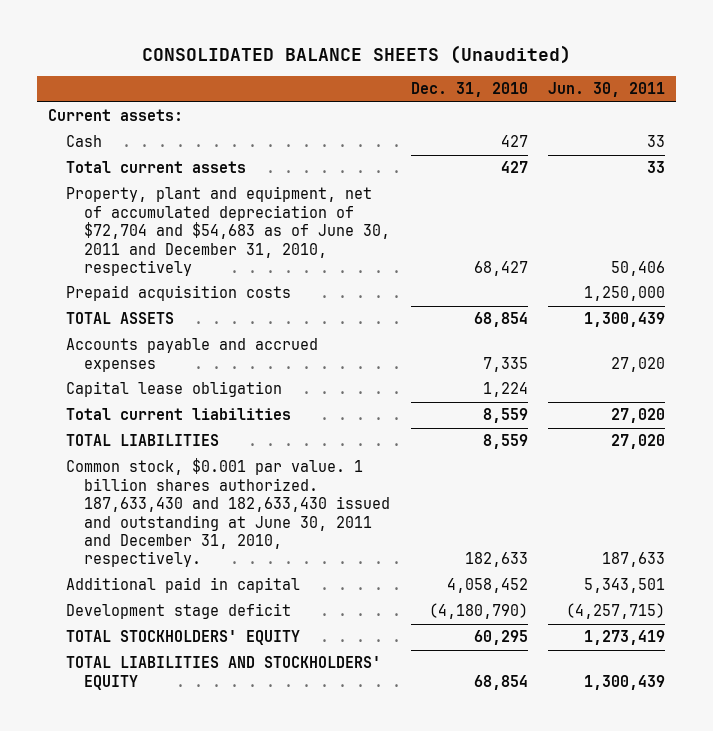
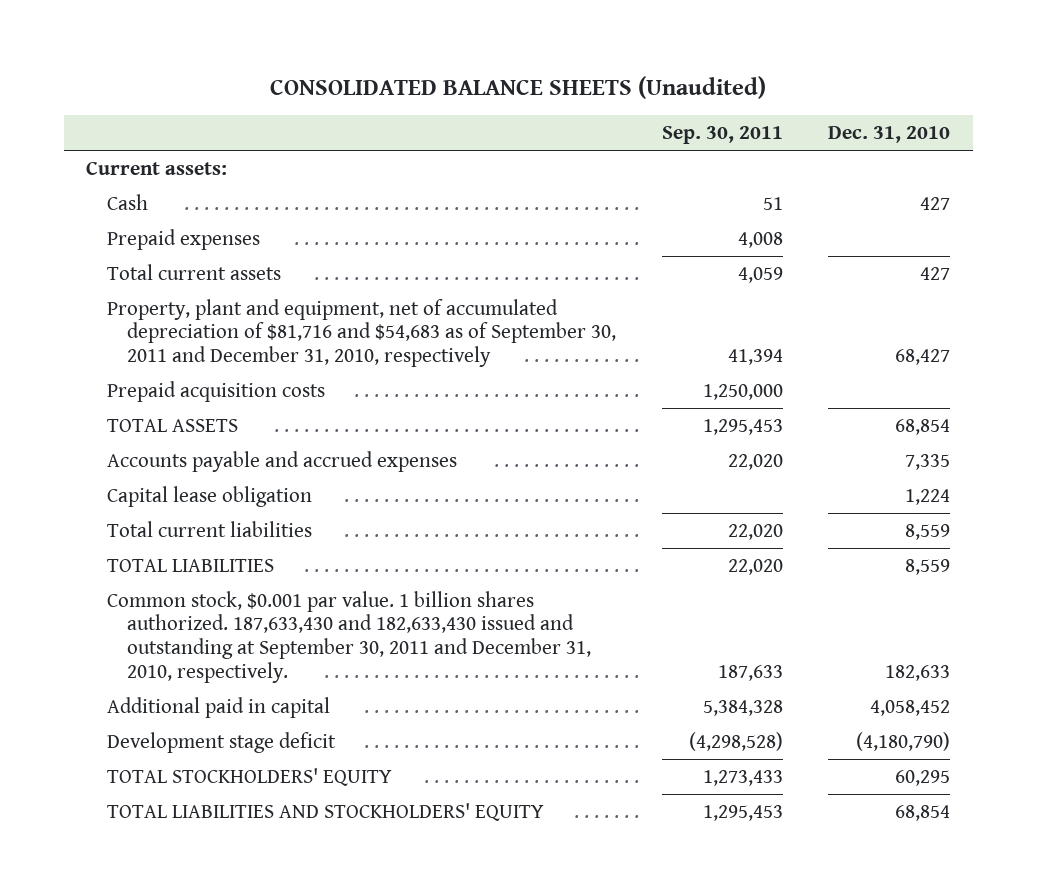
- | Dec. 31, 2010 | Jun. 30, 2011
+ | Sep. 30, 2011 | Dec. 31, 2010
+ Prepaid expenses | 4,008 |
- Property, plant and equipment, net of accumulated depreciation of $72,704 and $54,683 as of June 30, 2011 and December 31, 2010, respectively | 68,427 | 50,406
+ Property, plant and equipment, net of accumulated depreciation of $81,716 and $54,683 as of September 30, 2011 and December 31, 2010, respectively | 41,394 | 68,427
- Common stock, $0.001 par value. 1 billion shares authorized. 187,633,430 and 182,633,430 issued and outstanding at June 30, 2011 and December 31, 2010, respectively. | 182,633 | 187,633
+ Common stock, $0.001 par value. 1 billion shares authorized. 187,633,430 and 182,633,430 issued and outstanding at September 30, 2011 and December 31, 2010, respectively. | 187,633 | 182,633

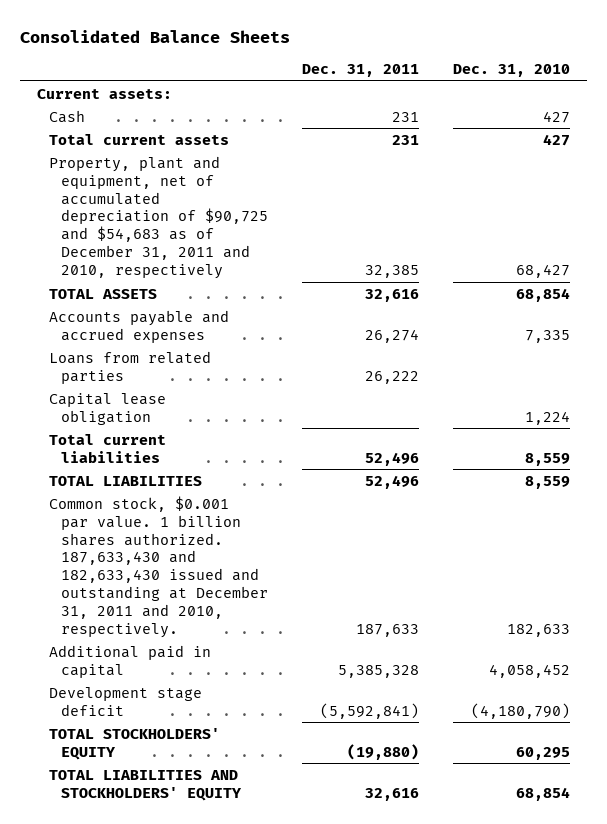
- CONSOLIDATED BALANCE SHEETS (Unaudited)
+ Consolidated Balance Sheets
- | Sep. 30, 2011 | Dec. 31, 2010
+ | Dec. 31, 2011 | Dec. 31, 2010
- Prepaid expenses | 4,008 |
- Property, plant and equipment, net of accumulated depreciation of $81,716 and $54,683 as of September 30, 2011 and December 31, 2010, respectively | 41,394 | 68,427
- Prepaid acquisition costs | 1,250,000 |
+ Property, plant and equipment, net of accumulated depreciation of $90,725 and $54,683 as of December 31, 2011 and 2010, respectively | 32,385 | 68,427
+ Loans from related parties | 26,222 |
- Common stock, $0.001 par value. 1 billion shares authorized. 187,633,430 and 182,633,430 issued and outstanding at September 30, 2011 and December 31, 2010, respectively. | 187,633 | 182,633
+ Common stock, $0.001 par value. 1 billion shares authorized. 187,633,430 and 182,633,430 issued and outstanding at December 31, 2011 and 2010, respectively. | 187,633 | 182,633

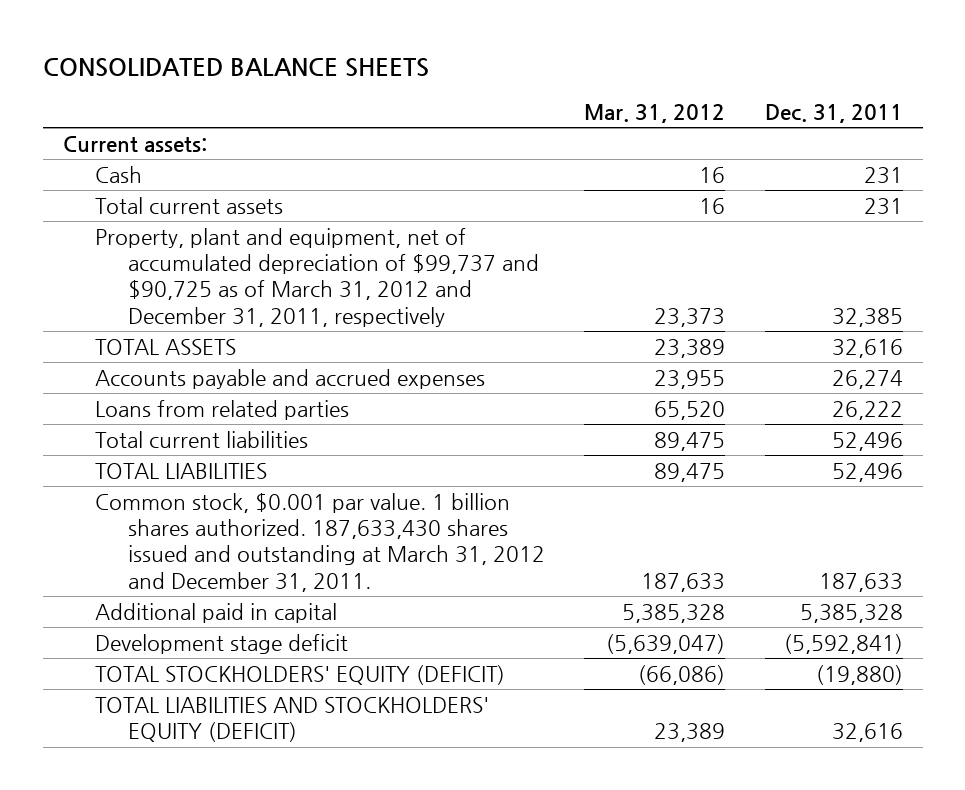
- Consolidated Balance Sheets
+ CONSOLIDATED BALANCE SHEETS
- | Dec. 31, 2011 | Dec. 31, 2010
+ | Mar. 31, 2012 | Dec. 31, 2011
- Property, plant and equipment, net of accumulated depreciation of $90,725 and $54,683 as of December 31, 2011 and 2010, respectively | 32,385 | 68,427
+ Property, plant and equipment, net of accumulated depreciation of $99,737 and $90,725 as of March 31, 2012 and December 31, 2011, respectively | 23,373 | 32,385
- Capital lease obligation | | 1,224
- Common stock, $0.001 par value. 1 billion shares authorized. 187,633,430 and 182,633,430 issued and outstanding at December 31, 2011 and 2010, respectively. | 187,633 | 182,633
+ Common stock, $0.001 par value. 1 billion shares authorized. 187,633,430 shares issued and outstanding at March 31, 2012 and December 31, 2011. | 187,633 | 187,633
- TOTAL STOCKHOLDERS' EQUITY | (19,880) | 60,295
- TOTAL LIABILITIES AND STOCKHOLDERS' EQUITY | 32,616 | 68,854
+ TOTAL STOCKHOLDERS' EQUITY (DEFICIT) | (66,086) | (19,880)
+ TOTAL LIABILITIES AND STOCKHOLDERS' EQUITY (DEFICIT) | 23,389 | 32,616

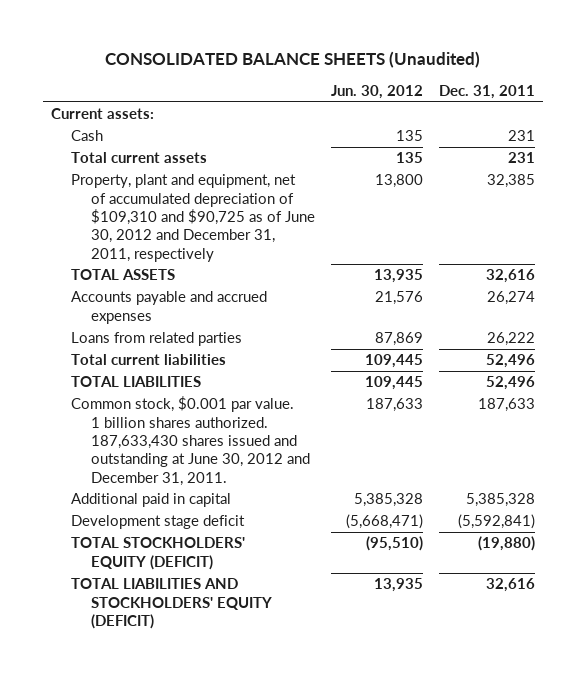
- CONSOLIDATED BALANCE SHEETS
+ CONSOLIDATED BALANCE SHEETS (Unaudited)
- | Mar. 31, 2012 | Dec. 31, 2011
+ | Jun. 30, 2012 | Dec. 31, 2011
- Property, plant and equipment, net of accumulated depreciation of $99,737 and $90,725 as of March 31, 2012 and December 31, 2011, respectively | 23,373 | 32,385
+ Property, plant and equipment, net of accumulated depreciation of $109,310 and $90,725 as of June 30, 2012 and December 31, 2011, respectively | 13,800 | 32,385
- Common stock, $0.001 par value. 1 billion shares authorized. 187,633,430 shares issued and outstanding at March 31, 2012 and December 31, 2011. | 187,633 | 187,633
+ Common stock, $0.001 par value. 1 billion shares authorized. 187,633,430 shares issued and outstanding at June 30, 2012 and December 31, 2011. | 187,633 | 187,633

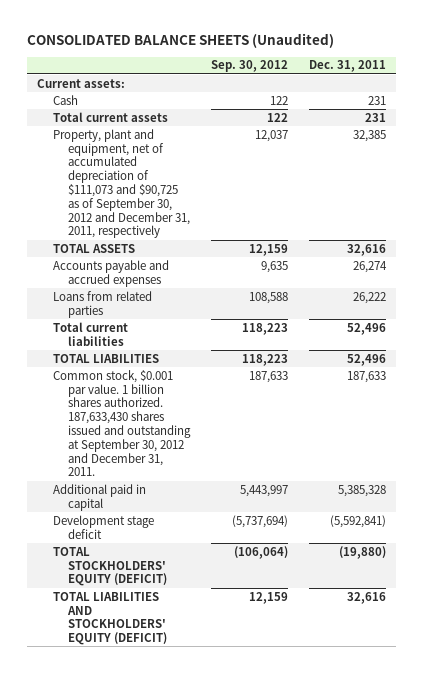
- | Jun. 30, 2012 | Dec. 31, 2011
+ | Sep. 30, 2012 | Dec. 31, 2011
- Property, plant and equipment, net of accumulated depreciation of $109,310 and $90,725 as of June 30, 2012 and December 31, 2011, respectively | 13,800 | 32,385
+ Property, plant and equipment, net of accumulated depreciation of $111,073 and $90,725 as of September 30, 2012 and December 31, 2011, respectively | 12,037 | 32,385
- Common stock, $0.001 par value. 1 billion shares authorized. 187,633,430 shares issued and outstanding at June 30, 2012 and December 31, 2011. | 187,633 | 187,633
+ Common stock, $0.001 par value. 1 billion shares authorized. 187,633,430 shares issued and outstanding at September 30, 2012 and December 31, 2011. | 187,633 | 187,633

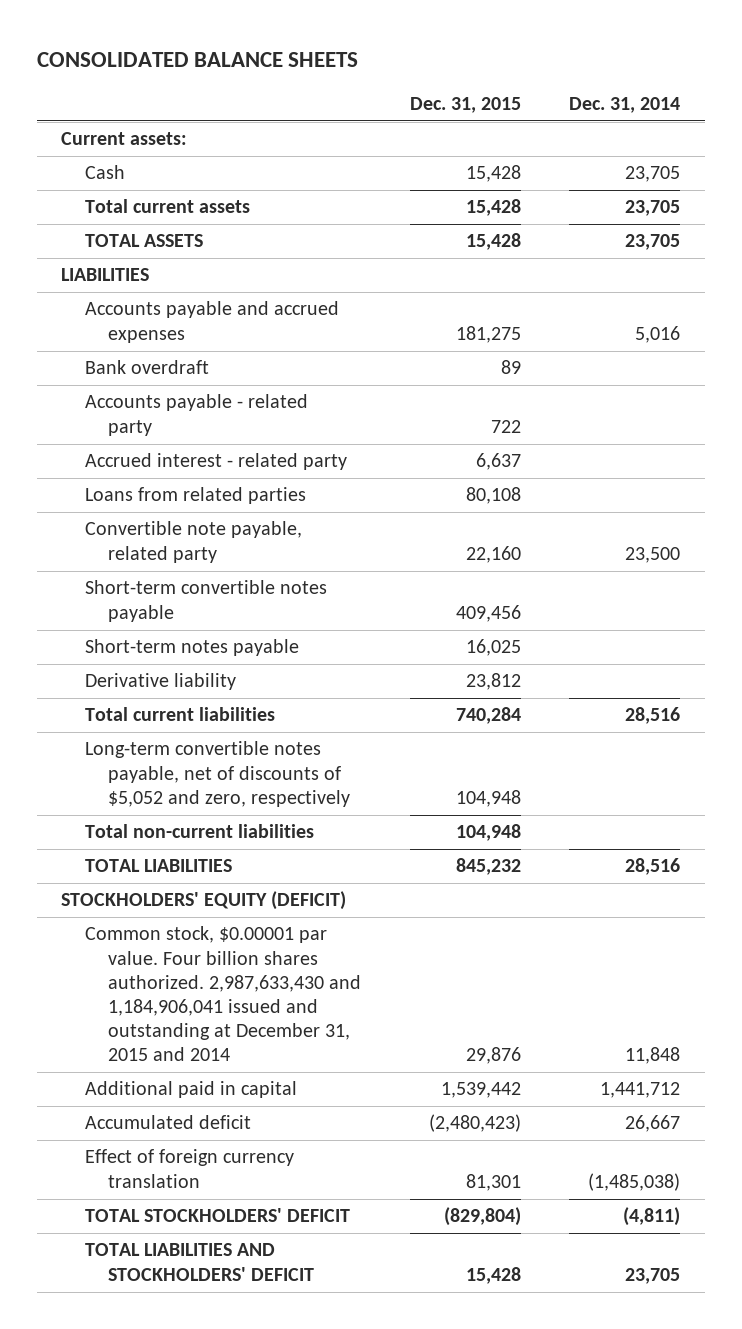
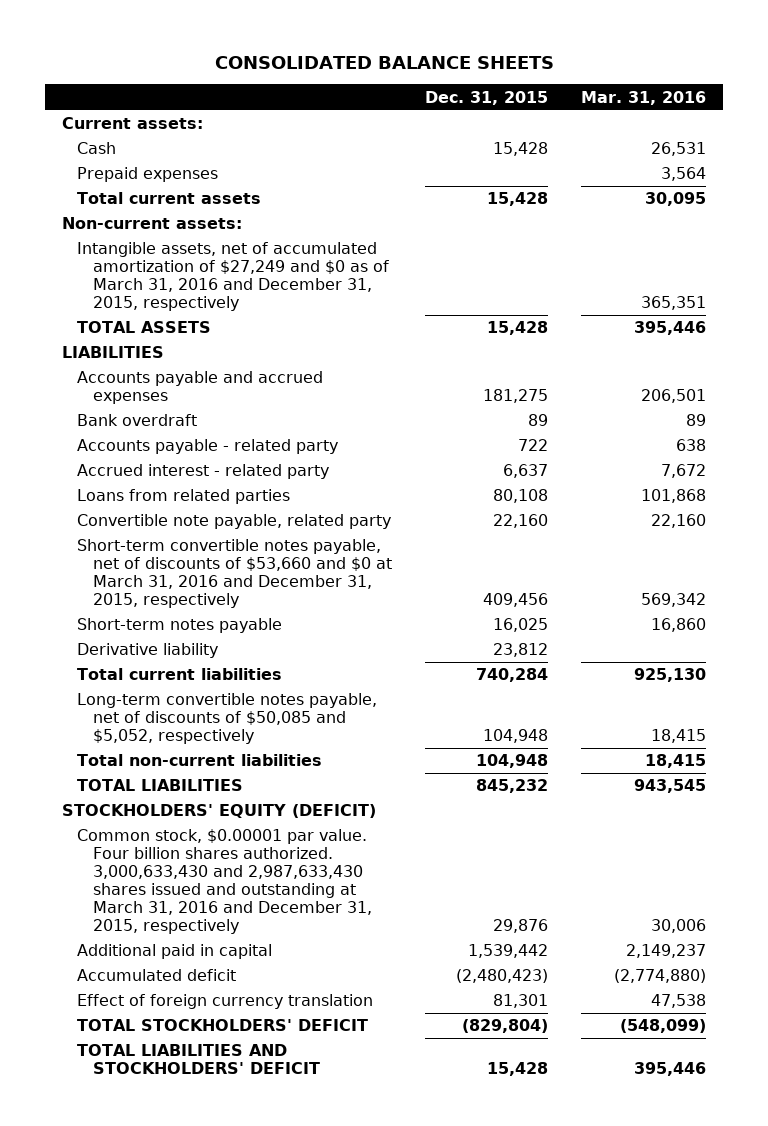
- | Dec. 31, 2015 | Dec. 31, 2014
+ | Dec. 31, 2015 | Mar. 31, 2016
+ Prepaid expenses | | 3,564
+ Non-current assets:
+ Intangible assets, net of accumulated amortization of $27,249 and $0 as of March 31, 2016 and December 31, 2015, respectively | | 365,351
- Short-term convertible notes payable | 409,456 |
+ Short-term convertible notes payable, net of discounts of $53,660 and $0 at March 31, 2016 and December 31, 2015, respectively | 409,456 | 569,342
- Long-term convertible notes payable, net of discounts of $5,052 and zero, respectively | 104,948 |
+ Long-term convertible notes payable, net of discounts of $50,085 and $5,052, respectively | 104,948 | 18,415
- Common stock, $0.00001 par value. Four billion shares authorized. 2,987,633,430 and 1,184,906,041 issued and outstanding at December 31, 2015 and 2014 | 29,876 | 11,848
+ Common stock, $0.00001 par value. Four billion shares authorized. 3,000,633,430 and 2,987,633,430 shares issued and outstanding at March 31, 2016 and December 31, 2015, respectively | 29,876 | 30,006

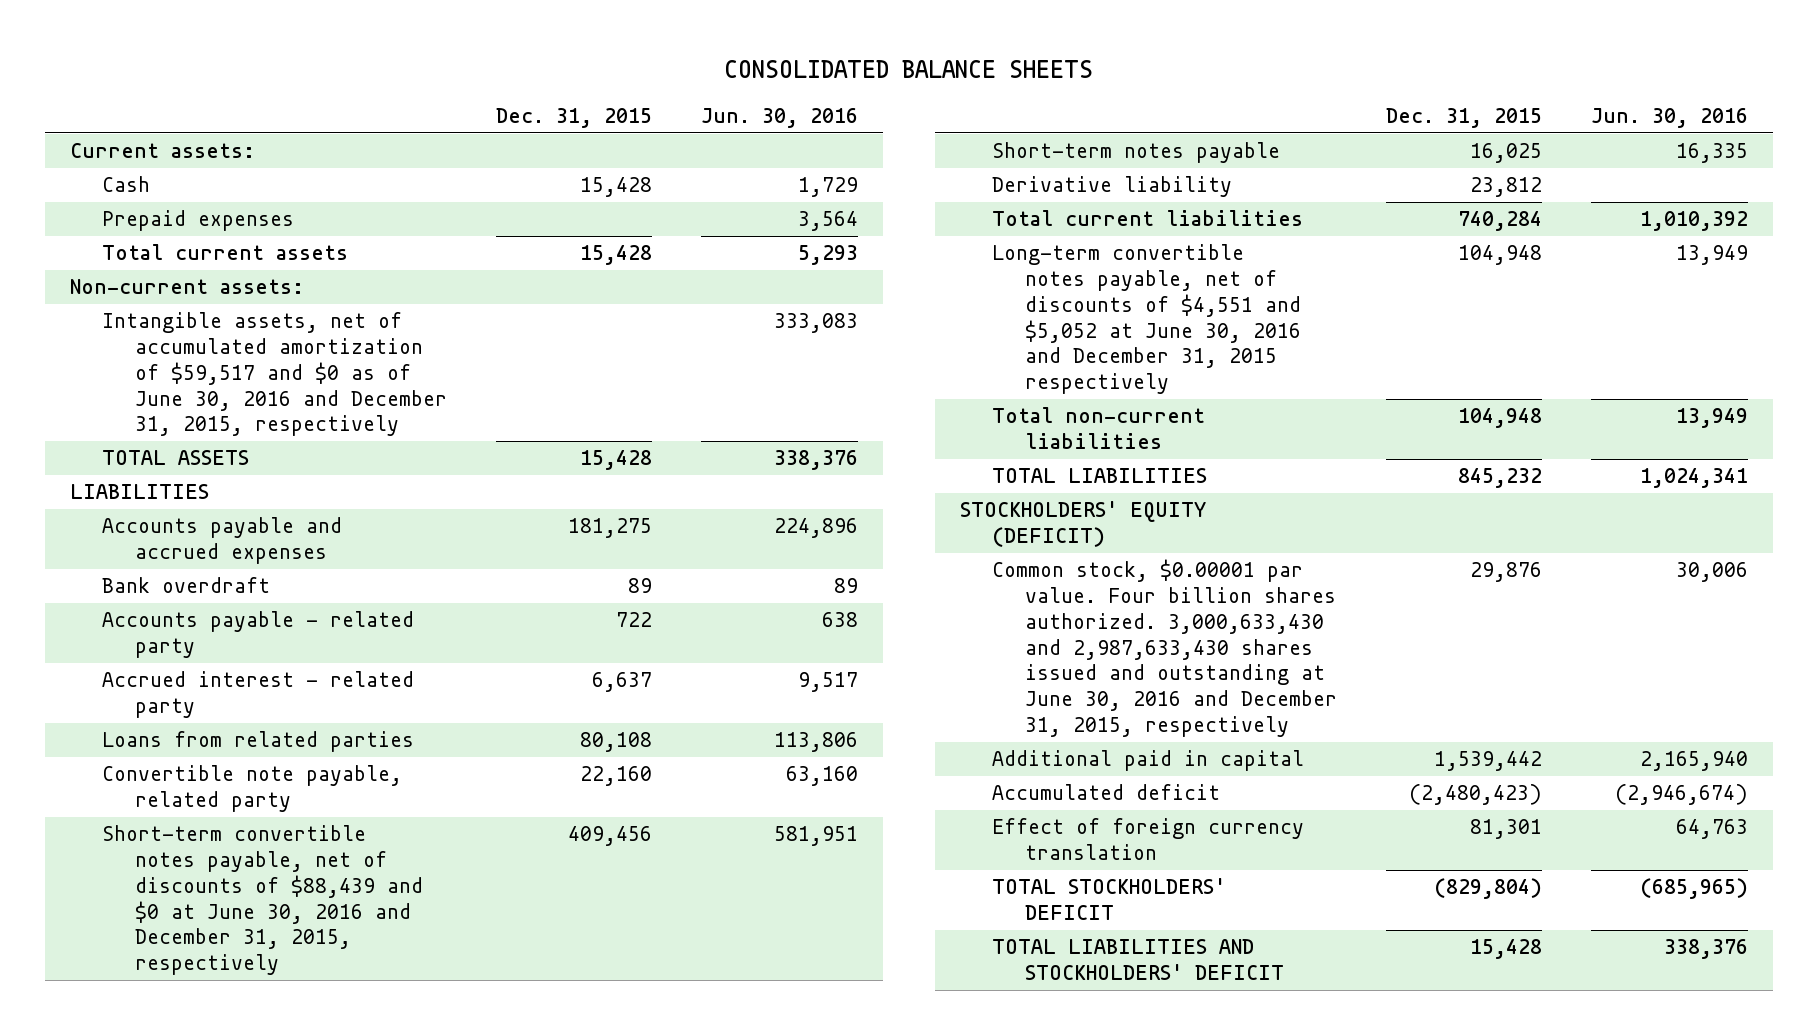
- | Dec. 31, 2015 | Mar. 31, 2016
+ | Dec. 31, 2015 | Jun. 30, 2016
- Intangible assets, net of accumulated amortization of $27,249 and $0 as of March 31, 2016 and December 31, 2015, respectively | | 365,351
+ Intangible assets, net of accumulated amortization of $59,517 and $0 as of June 30, 2016 and December 31, 2015, respectively | | 333,083
- Short-term convertible notes payable, net of discounts of $53,660 and $0 at March 31, 2016 and December 31, 2015, respectively | 409,456 | 569,342
+ Short-term convertible notes payable, net of discounts of $88,439 and $0 at June 30, 2016 and December 31, 2015, respectively | 409,456 | 581,951
- Long-term convertible notes payable, net of discounts of $50,085 and $5,052, respectively | 104,948 | 18,415
+ Long-term convertible notes payable, net of discounts of $4,551 and $5,052 at June 30, 2016 and December 31, 2015 respectively | 104,948 | 13,949
- Common stock, $0.00001 par value. Four billion shares authorized. 3,000,633,430 and 2,987,633,430 shares issued and outstanding at March 31, 2016 and December 31, 2015, respectively | 29,876 | 30,006
+ Common stock, $0.00001 par value. Four billion shares authorized. 3,000,633,430 and 2,987,633,430 shares issued and outstanding at June 30, 2016 and December 31, 2015, respectively | 29,876 | 30,006

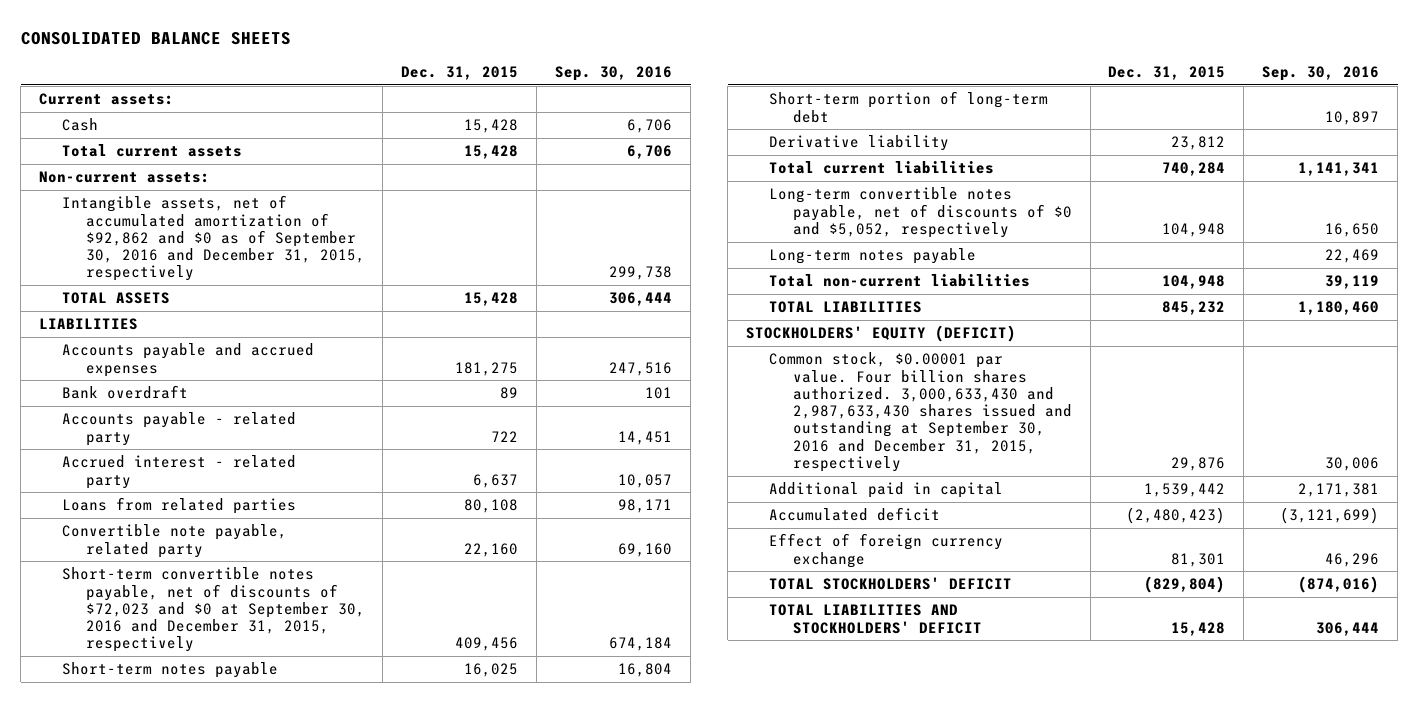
- | Dec. 31, 2015 | Jun. 30, 2016
+ | Dec. 31, 2015 | Sep. 30, 2016
- Prepaid expenses | | 3,564
- Intangible assets, net of accumulated amortization of $59,517 and $0 as of June 30, 2016 and December 31, 2015, respectively | | 333,083
+ Intangible assets, net of accumulated amortization of $92,862 and $0 as of September 30, 2016 and December 31, 2015, respectively | | 299,738
- Short-term convertible notes payable, net of discounts of $88,439 and $0 at June 30, 2016 and December 31, 2015, respectively | 409,456 | 581,951
+ Short-term convertible notes payable, net of discounts of $72,023 and $0 at September 30, 2016 and December 31, 2015, respectively | 409,456 | 674,184
+ Short-term portion of long-term debt | | 10,897
- Long-term convertible notes payable, net of discounts of $4,551 and $5,052 at June 30, 2016 and December 31, 2015 respectively | 104,948 | 13,949
+ Long-term convertible notes payable, net of discounts of $0 and $5,052, respectively | 104,948 | 16,650
+ Long-term notes payable | | 22,469
- Common stock, $0.00001 par value. Four billion shares authorized. 3,000,633,430 and 2,987,633,430 shares issued and outstanding at June 30, 2016 and December 31, 2015, respectively | 29,876 | 30,006
+ Common stock, $0.00001 par value. Four billion shares authorized. 3,000,633,430 and 2,987,633,430 shares issued and outstanding at September 30, 2016 and December 31, 2015, respectively | 29,876 | 30,006
- Effect of foreign currency translation | 81,301 | 64,763
+ Effect of foreign currency exchange | 81,301 | 46,296

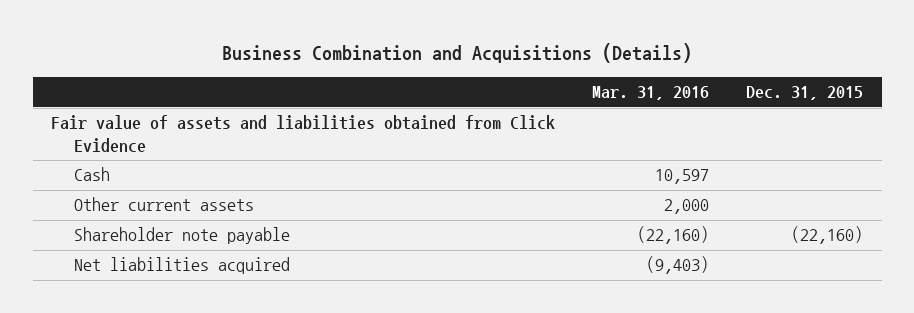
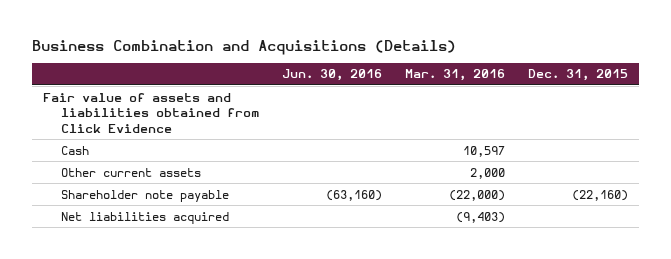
- | Mar. 31, 2016 | Dec. 31, 2015
+ | Jun. 30, 2016 | Mar. 31, 2016 | Dec. 31, 2015
- Shareholder note payable | (22,160) | (22,160)
+ Shareholder note payable | (63,160) | (22,000) | (22,160)

